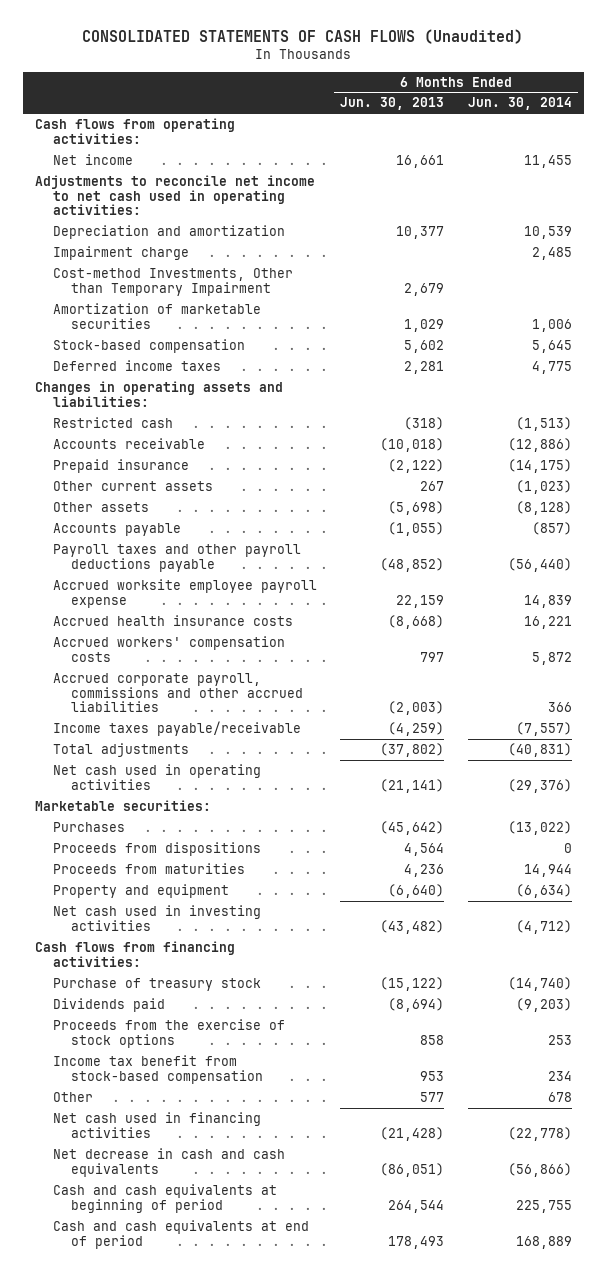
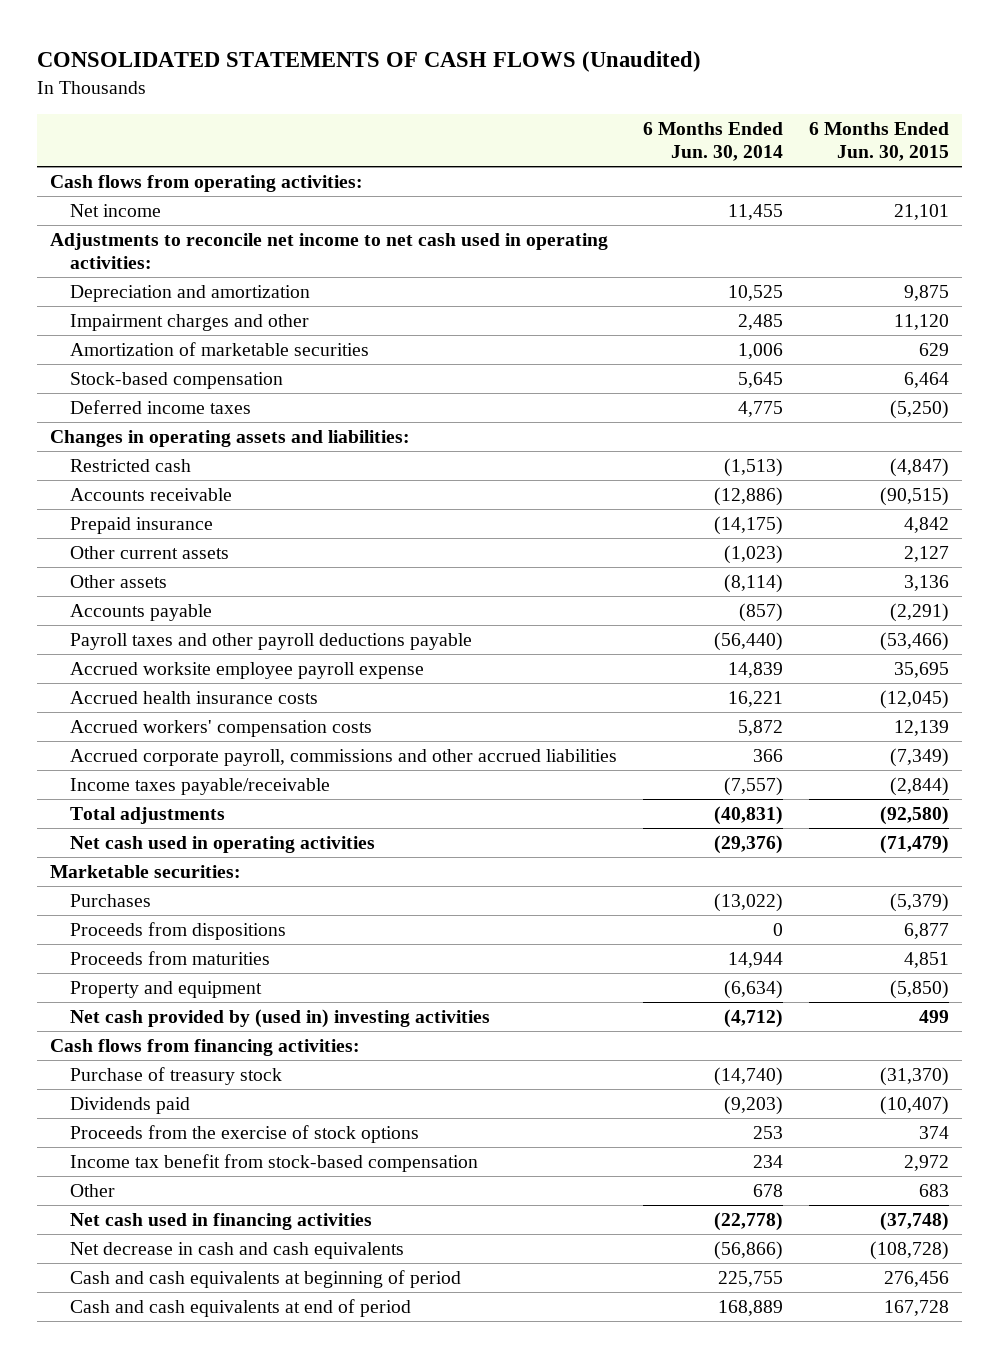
- | 6 Months Ended Jun. 30, 2013 | 6 Months Ended Jun. 30, 2014
+ | 6 Months Ended Jun. 30, 2014 | 6 Months Ended Jun. 30, 2015
- Depreciation and amortization | 10,377 | 10,539
- Impairment charge | | 2,485
- Cost-method Investments, Other than Temporary Impairment | 2,679 |
+ Depreciation and amortization | 10,525 | 9,875
+ Impairment charges and other | 2,485 | 11,120
- Other assets | (5,698) | (8,128)
+ Other assets | (8,114) | 3,136
- Net cash used in investing activities | (43,482) | (4,712)
+ Net cash provided by (used in) investing activities | (4,712) | 499

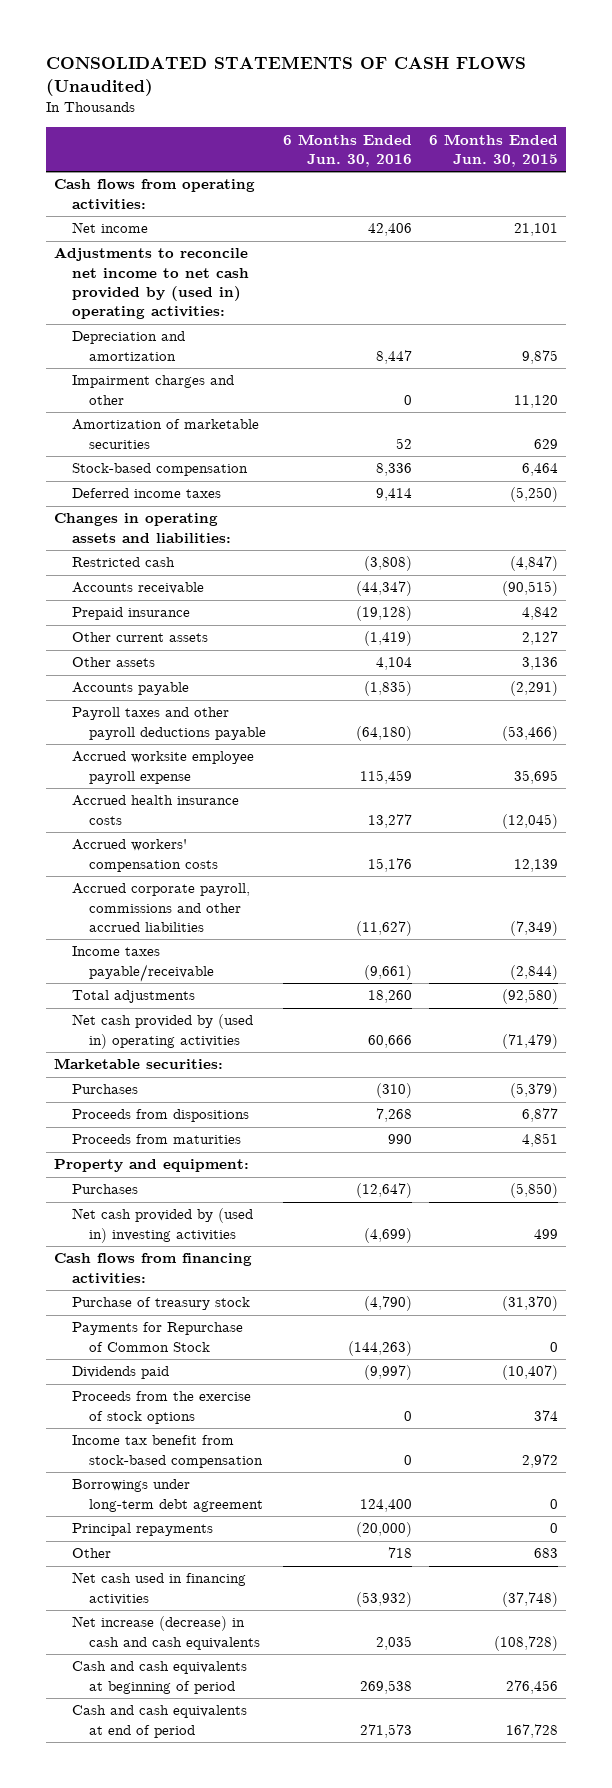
- | 6 Months Ended Jun. 30, 2014 | 6 Months Ended Jun. 30, 2015
+ | 6 Months Ended Jun. 30, 2016 | 6 Months Ended Jun. 30, 2015
- Adjustments to reconcile net income to net cash used in operating activities:
+ Adjustments to reconcile net income to net cash provided by (used in) operating activities:
- Net cash used in operating activities | (29,376) | (71,479)
+ Net cash provided by (used in) operating activities | 60,666 | (71,479)
- Property and equipment | (6,634) | (5,850)
+ Property and equipment:
+ Purchases | (12,647) | (5,850)
+ Payments for Repurchase of Common Stock | (144,263) | 0
+ Borrowings under long-term debt agreement | 124,400 | 0
+ Principal repayments | (20,000) | 0
- Net decrease in cash and cash equivalents | (56,866) | (108,728)
+ Net increase (decrease) in cash and cash equivalents | 2,035 | (108,728)

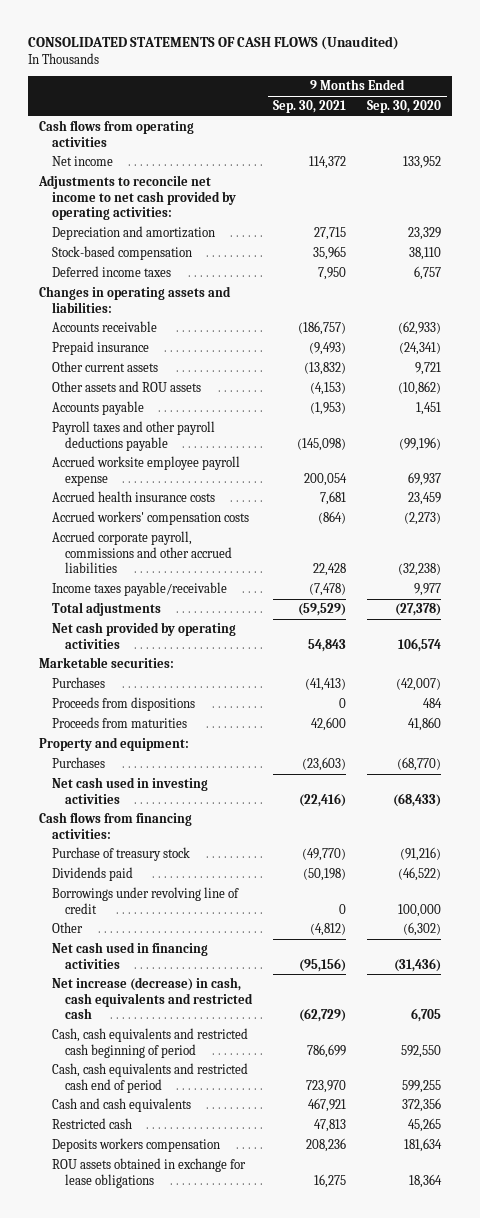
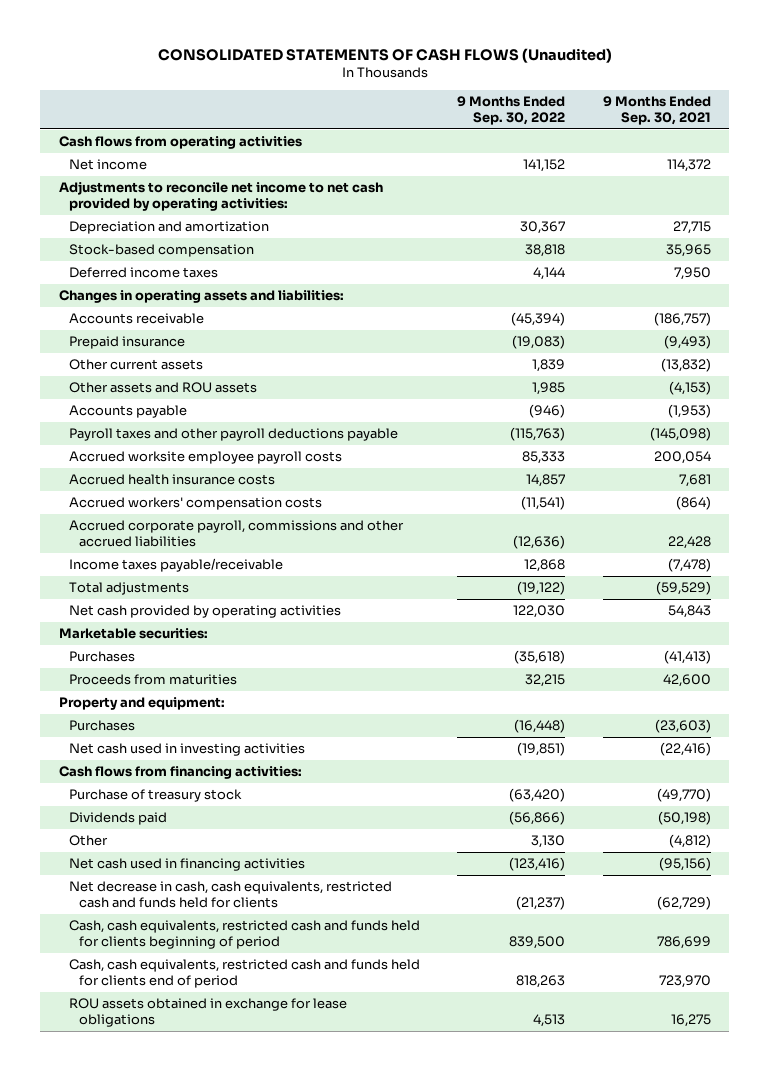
- | 9 Months Ended Sep. 30, 2021 | 9 Months Ended Sep. 30, 2020
+ | 9 Months Ended Sep. 30, 2022 | 9 Months Ended Sep. 30, 2021
- Accrued worksite employee payroll expense | 200,054 | 69,937
+ Accrued worksite employee payroll costs | 85,333 | 200,054
- Proceeds from dispositions | 0 | 484
- Borrowings under revolving line of credit | 0 | 100,000
- Net increase (decrease) in cash, cash equivalents and restricted cash | (62,729) | 6,705
- Cash, cash equivalents and restricted cash beginning of period | 786,699 | 592,550
- Cash, cash equivalents and restricted cash end of period | 723,970 | 599,255
- Cash and cash equivalents | 467,921 | 372,356
- Restricted cash | 47,813 | 45,265
- Deposits workers compensation | 208,236 | 181,634
+ Net decrease in cash, cash equivalents, restricted cash and funds held for clients | (21,237) | (62,729)
+ Cash, cash equivalents, restricted cash and funds held for clients beginning of period | 839,500 | 786,699
+ Cash, cash equivalents, restricted cash and funds held for clients end of period | 818,263 | 723,970

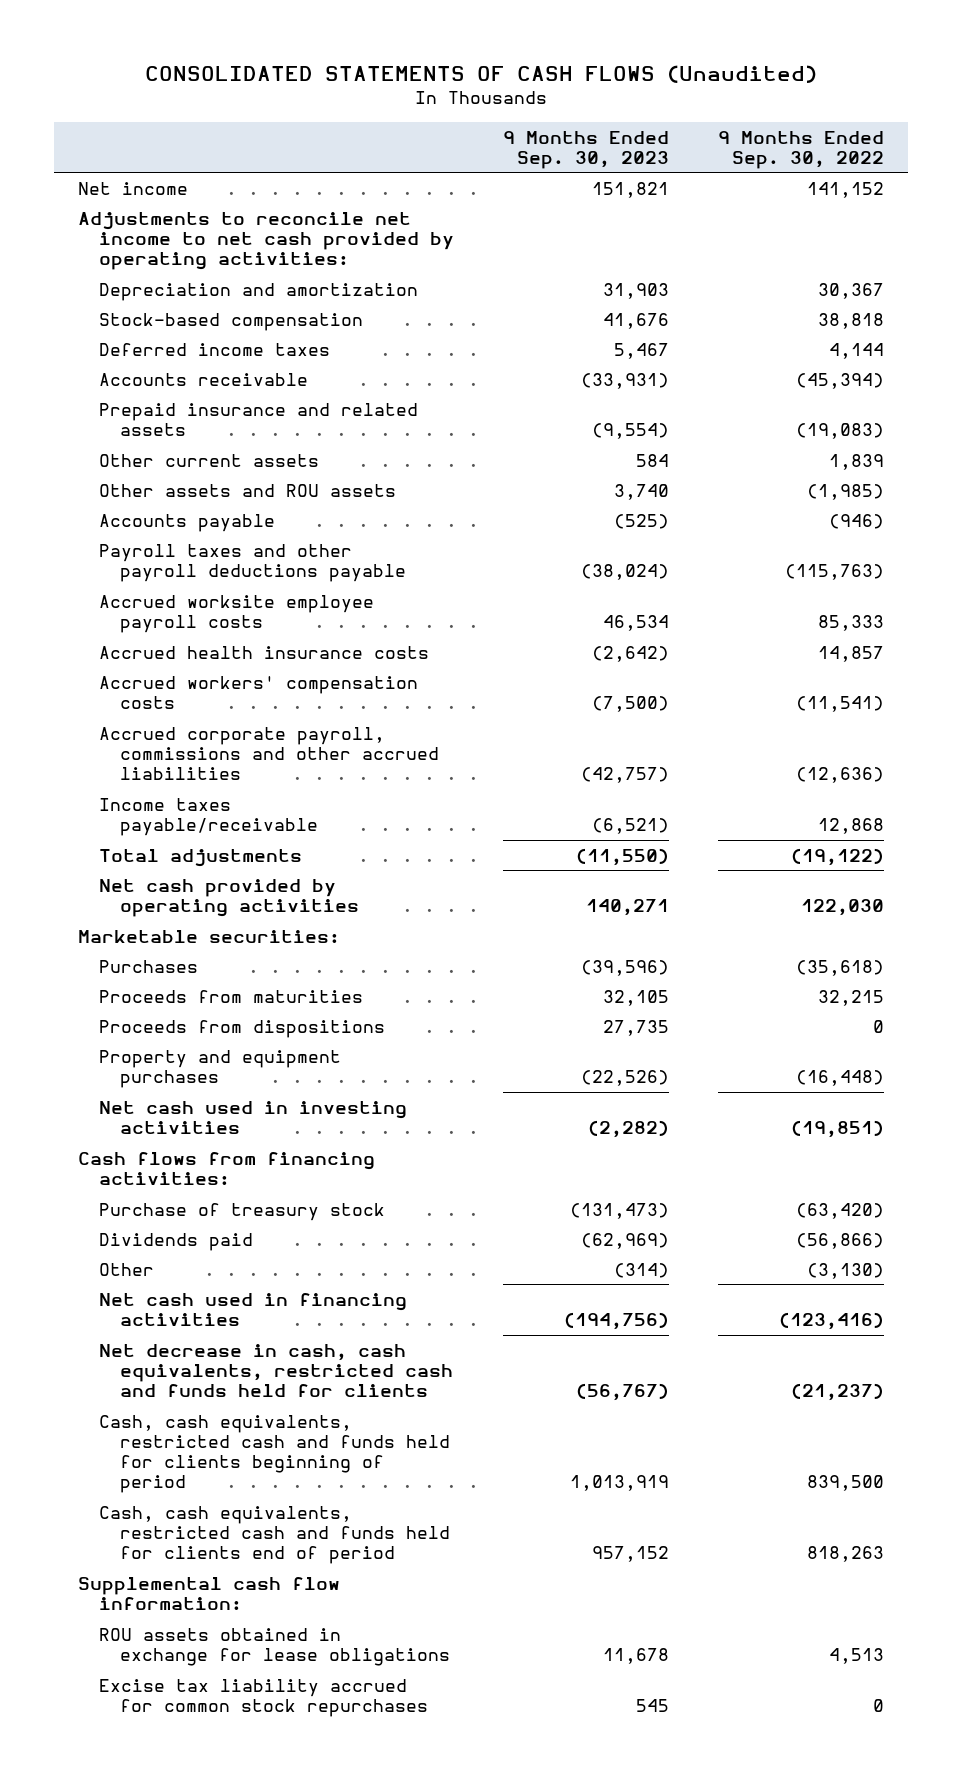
- | 9 Months Ended Sep. 30, 2022 | 9 Months Ended Sep. 30, 2021
+ | 9 Months Ended Sep. 30, 2023 | 9 Months Ended Sep. 30, 2022
- Cash flows from operating activities
- Changes in operating assets and liabilities:
- Prepaid insurance | (19,083) | (9,493)
+ Prepaid insurance and related assets | (9,554) | (19,083)
- Other assets and ROU assets | 1,985 | (4,153)
+ Other assets and ROU assets | 3,740 | (1,985)
- Property and equipment:
- Purchases | (16,448) | (23,603)
+ Proceeds from dispositions | 27,735 | 0
+ Property and equipment purchases | (22,526) | (16,448)
- Other | 3,130 | (4,812)
+ Other | (314) | (3,130)
+ Supplemental cash flow information:
+ Excise tax liability accrued for common stock repurchases | 545 | 0

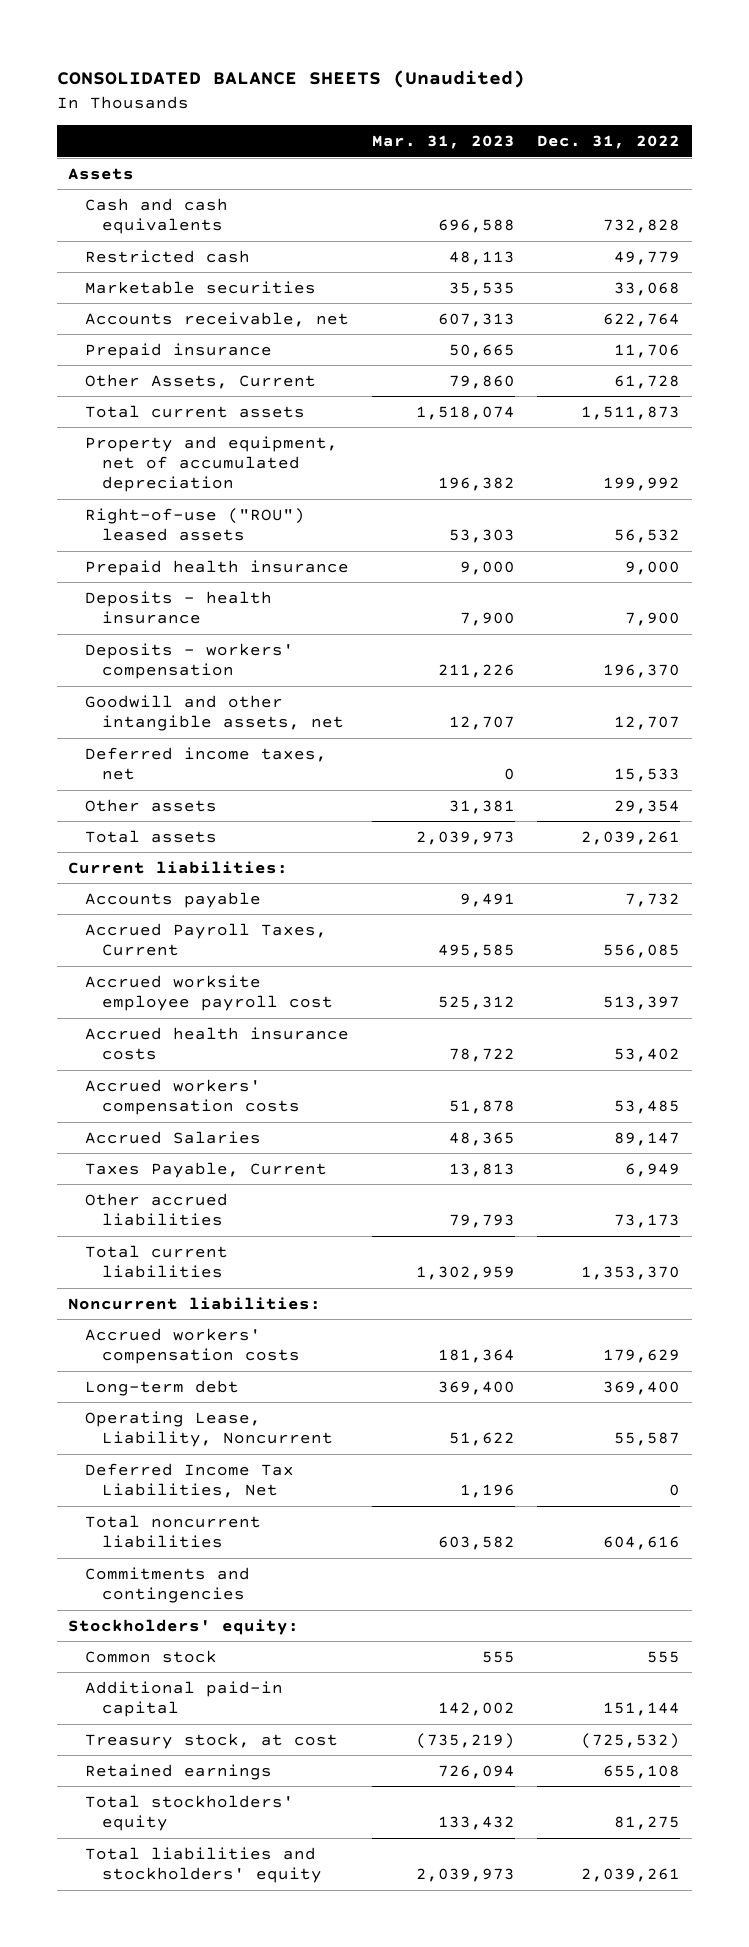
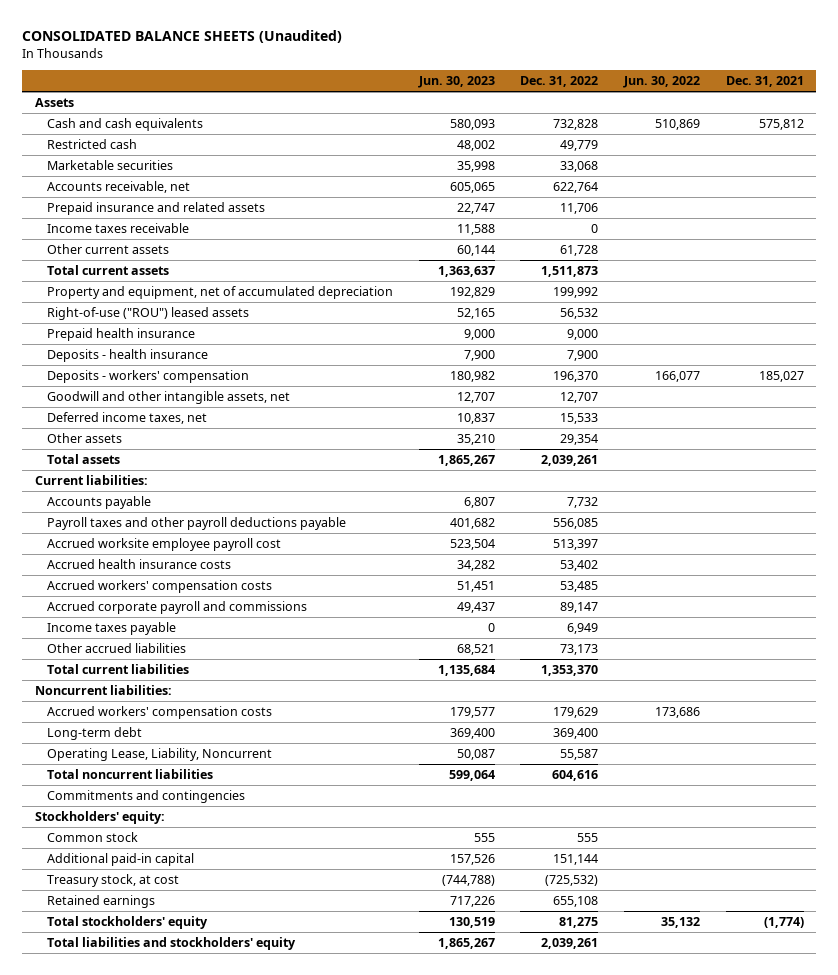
- | Mar. 31, 2023 | Dec. 31, 2022
+ | Jun. 30, 2023 | Dec. 31, 2022 | Jun. 30, 2022 | Dec. 31, 2021
- Prepaid insurance | 50,665 | 11,706
- Other Assets, Current | 79,860 | 61,728
+ Prepaid insurance and related assets | 22,747 | 11,706 | |
+ Income taxes receivable | 11,588 | 0 | |
+ Other current assets | 60,144 | 61,728 | |
- Accrued Payroll Taxes, Current | 495,585 | 556,085
+ Payroll taxes and other payroll deductions payable | 401,682 | 556,085 | |
- Accrued Salaries | 48,365 | 89,147
- Taxes Payable, Current | 13,813 | 6,949
+ Accrued corporate payroll and commissions | 49,437 | 89,147 | |
+ Income taxes payable | 0 | 6,949 | |
- Deferred Income Tax Liabilities, Net | 1,196 | 0

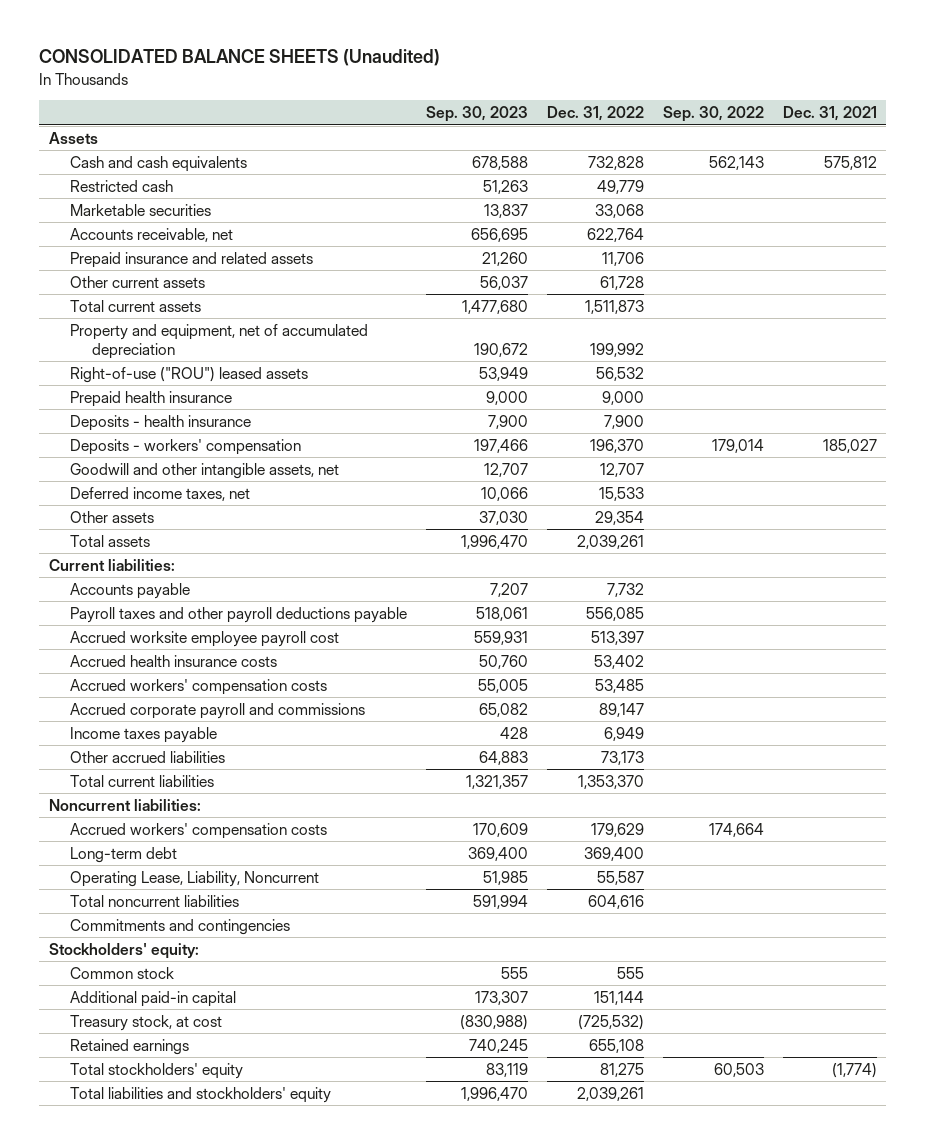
- | Jun. 30, 2023 | Dec. 31, 2022 | Jun. 30, 2022 | Dec. 31, 2021
+ | Sep. 30, 2023 | Dec. 31, 2022 | Sep. 30, 2022 | Dec. 31, 2021
- Income taxes receivable | 11,588 | 0 | |

